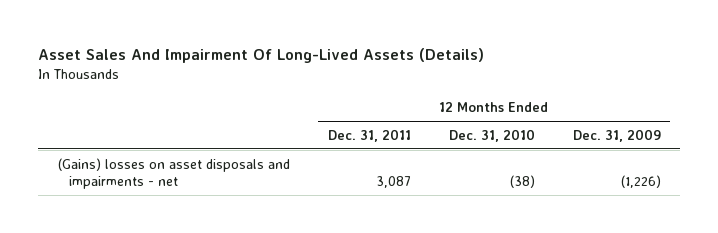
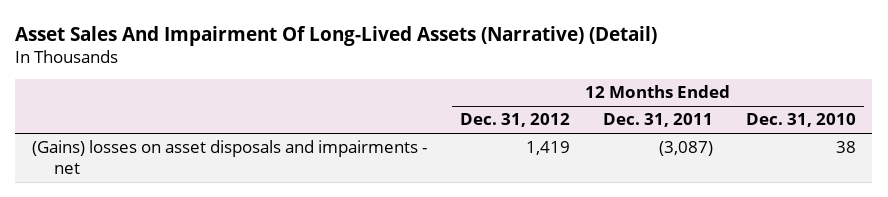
- Asset Sales And Impairment Of Long-Lived Assets (Details)
+ Asset Sales And Impairment Of Long-Lived Assets (Narrative) (Detail)
- | 12 Months Ended Dec. 31, 2011 | 12 Months Ended Dec. 31, 2010 | 12 Months Ended Dec. 31, 2009
+ | 12 Months Ended Dec. 31, 2012 | 12 Months Ended Dec. 31, 2011 | 12 Months Ended Dec. 31, 2010
- (Gains) losses on asset disposals and impairments - net | 3,087 | (38) | (1,226)
+ (Gains) losses on asset disposals and impairments - net | 1,419 | (3,087) | 38

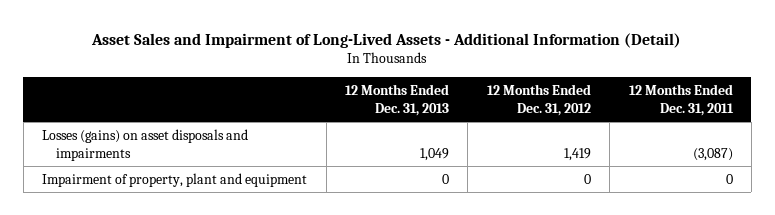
- Asset Sales And Impairment Of Long-Lived Assets (Narrative) (Detail)
+ Asset Sales and Impairment of Long-Lived Assets - Additional Information (Detail)
- | 12 Months Ended Dec. 31, 2012 | 12 Months Ended Dec. 31, 2011 | 12 Months Ended Dec. 31, 2010
+ | 12 Months Ended Dec. 31, 2013 | 12 Months Ended Dec. 31, 2012 | 12 Months Ended Dec. 31, 2011
- (Gains) losses on asset disposals and impairments - net | 1,419 | (3,087) | 38
+ Losses (gains) on asset disposals and impairments | 1,049 | 1,419 | (3,087)
+ Impairment of property, plant and equipment | 0 | 0 | 0

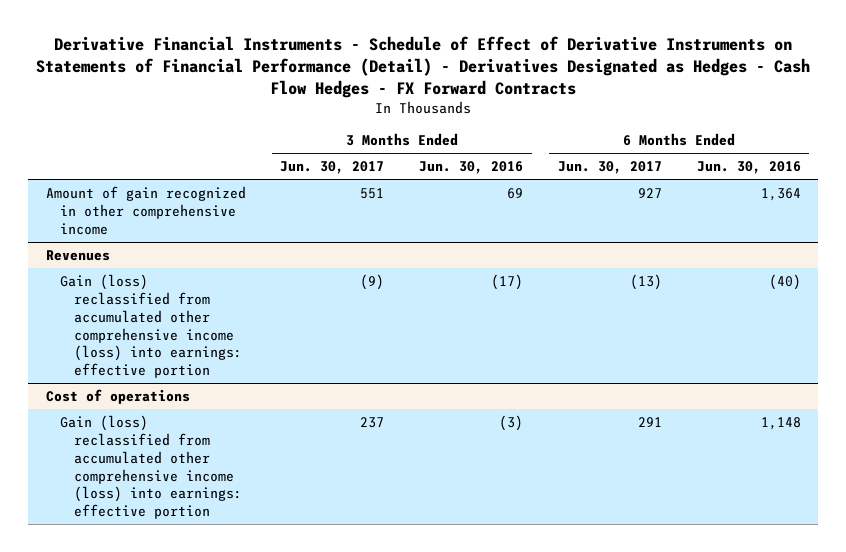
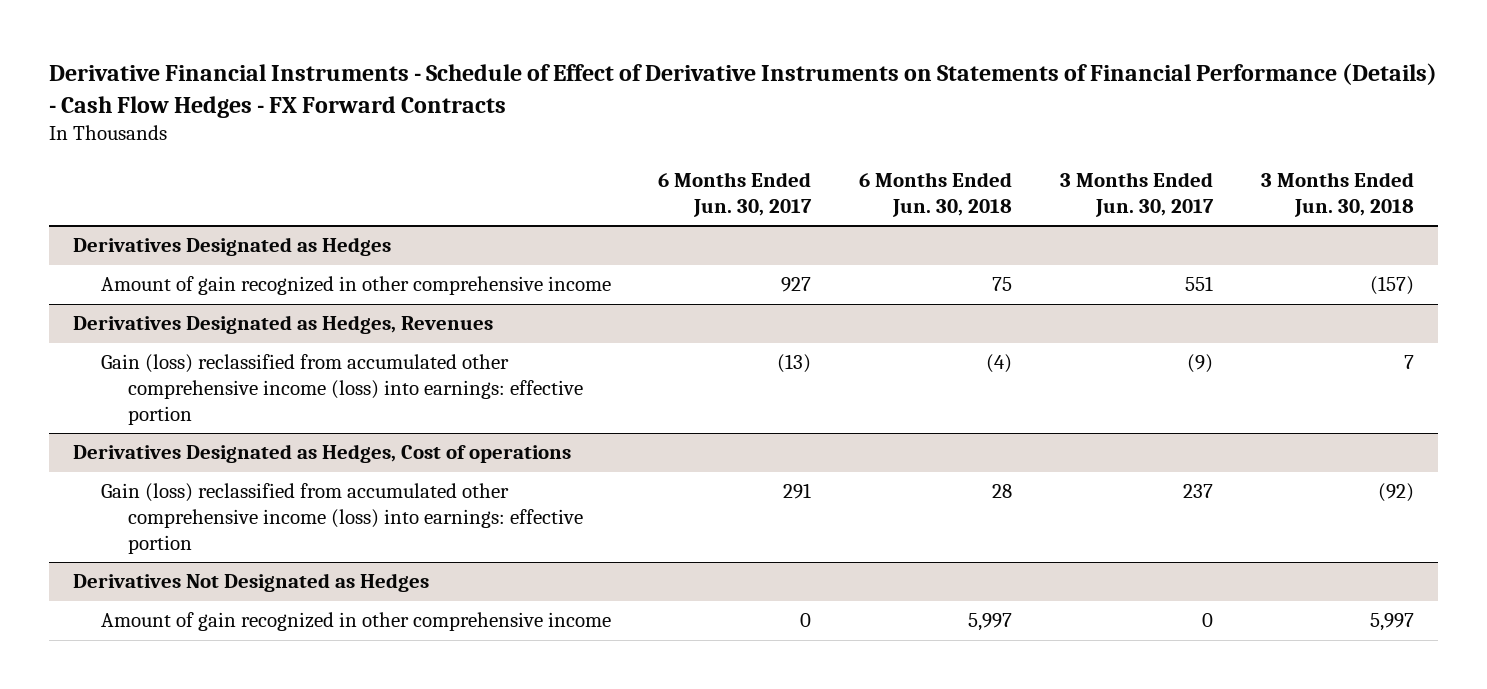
- Derivative Financial Instruments - Schedule of Effect of Derivative Instruments on Statements of Financial Performance (Detail) - Derivatives Designated as Hedges - Cash Flow Hedges - FX Forward Contracts
+ Derivative Financial Instruments - Schedule of Effect of Derivative Instruments on Statements of Financial Performance (Details) - Cash Flow Hedges - FX Forward Contracts
- | 3 Months Ended Jun. 30, 2017 | 3 Months Ended Jun. 30, 2016 | 6 Months Ended Jun. 30, 2017 | 6 Months Ended Jun. 30, 2016
+ | 6 Months Ended Jun. 30, 2017 | 6 Months Ended Jun. 30, 2018 | 3 Months Ended Jun. 30, 2017 | 3 Months Ended Jun. 30, 2018
+ Derivatives Designated as Hedges
- Revenues
+ Derivatives Designated as Hedges, Revenues
- Cost of operations
+ Derivatives Designated as Hedges, Cost of operations
+ Derivatives Not Designated as Hedges
+ Amount of gain recognized in other comprehensive income | 0 | 5,997 | 0 | 5,997

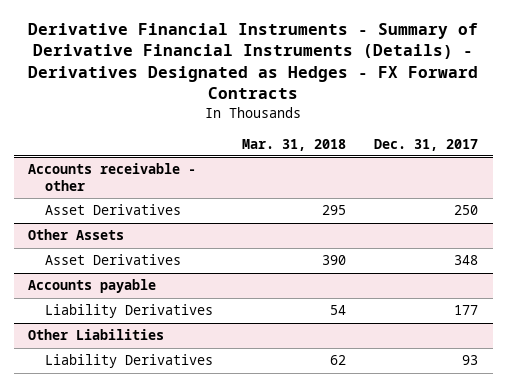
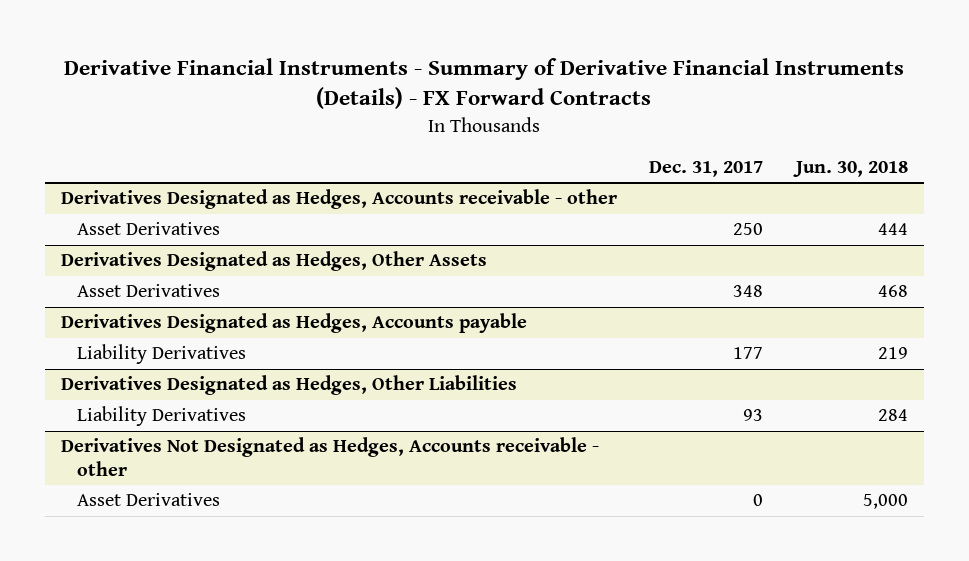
- Derivative Financial Instruments - Summary of Derivative Financial Instruments (Details) - Derivatives Designated as Hedges - FX Forward Contracts
+ Derivative Financial Instruments - Summary of Derivative Financial Instruments (Details) - FX Forward Contracts
- | Mar. 31, 2018 | Dec. 31, 2017
+ | Dec. 31, 2017 | Jun. 30, 2018
- Accounts receivable - other
+ Derivatives Designated as Hedges, Accounts receivable - other
- Other Assets
+ Derivatives Designated as Hedges, Other Assets
- Accounts payable
+ Derivatives Designated as Hedges, Accounts payable
- Other Liabilities
+ Derivatives Designated as Hedges, Other Liabilities
+ Derivatives Not Designated as Hedges, Accounts receivable - other
+ Asset Derivatives | 0 | 5,000

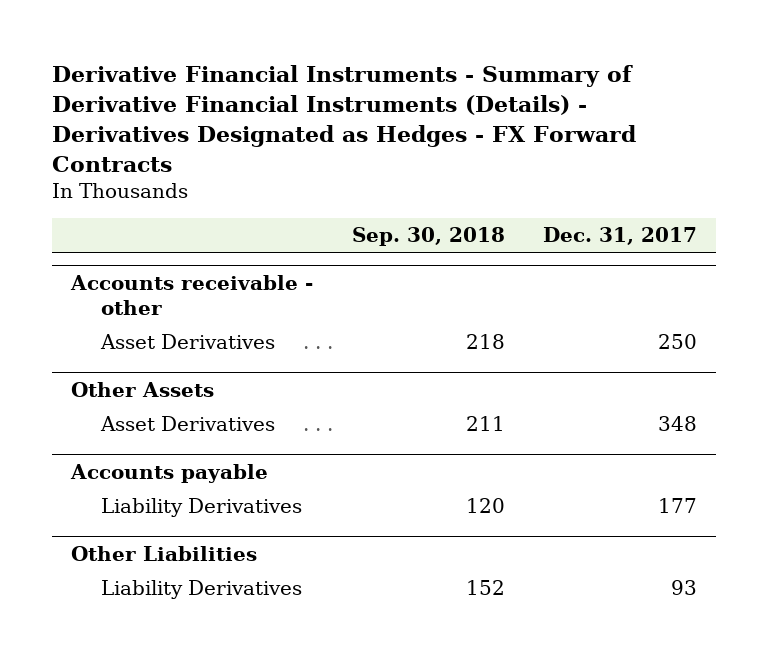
- Derivative Financial Instruments - Summary of Derivative Financial Instruments (Details) - FX Forward Contracts
+ Derivative Financial Instruments - Summary of Derivative Financial Instruments (Details) - Derivatives Designated as Hedges - FX Forward Contracts
- | Dec. 31, 2017 | Jun. 30, 2018
+ | Sep. 30, 2018 | Dec. 31, 2017
- Derivatives Designated as Hedges, Accounts receivable - other
+ Accounts receivable - other
- Derivatives Designated as Hedges, Other Assets
+ Other Assets
- Derivatives Designated as Hedges, Accounts payable
+ Accounts payable
- Derivatives Designated as Hedges, Other Liabilities
+ Other Liabilities
- Derivatives Not Designated as Hedges, Accounts receivable - other
- Asset Derivatives | 0 | 5,000

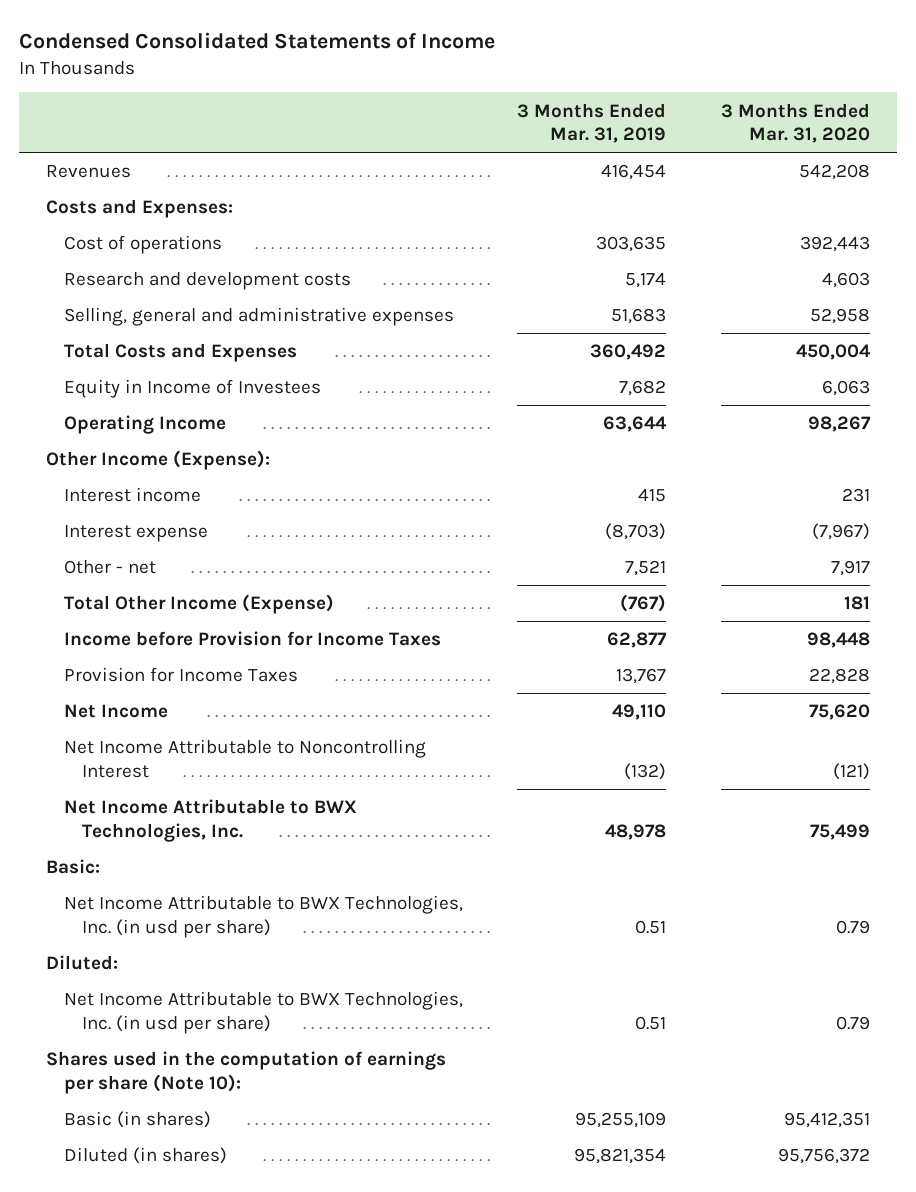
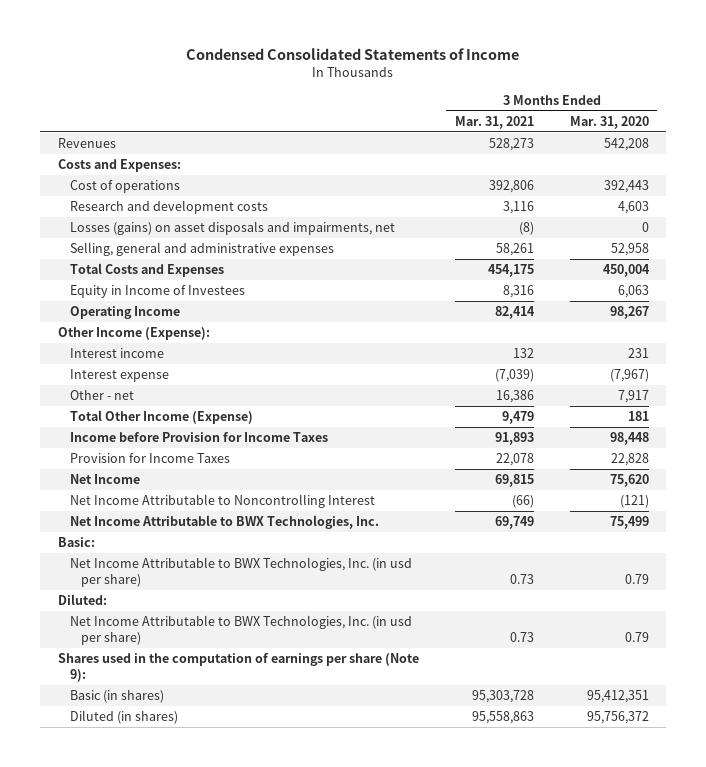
- | 3 Months Ended Mar. 31, 2019 | 3 Months Ended Mar. 31, 2020
+ | 3 Months Ended Mar. 31, 2021 | 3 Months Ended Mar. 31, 2020
+ Losses (gains) on asset disposals and impairments, net | (8) | 0
- Shares used in the computation of earnings per share (Note 10):
+ Shares used in the computation of earnings per share (Note 9):

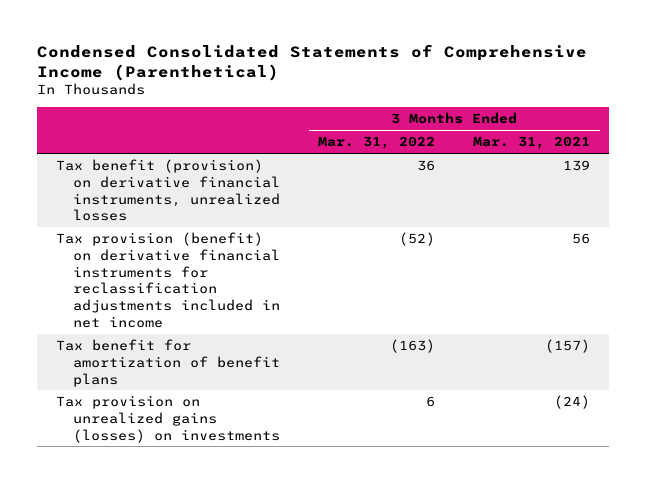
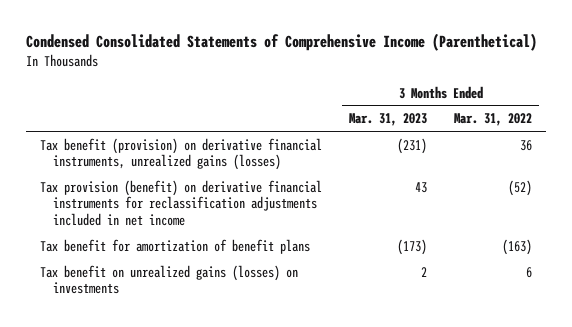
- | 3 Months Ended Mar. 31, 2022 | 3 Months Ended Mar. 31, 2021
+ | 3 Months Ended Mar. 31, 2023 | 3 Months Ended Mar. 31, 2022
- Tax benefit (provision) on derivative financial instruments, unrealized losses | 36 | 139
+ Tax benefit (provision) on derivative financial instruments, unrealized gains (losses) | (231) | 36
- Tax provision on unrealized gains (losses) on investments | 6 | (24)
+ Tax benefit on unrealized gains (losses) on investments | 2 | 6

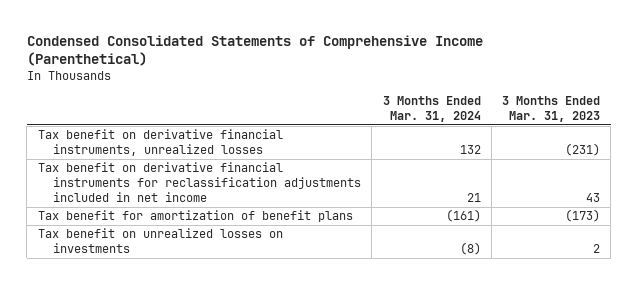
- | 3 Months Ended Mar. 31, 2023 | 3 Months Ended Mar. 31, 2022
+ | 3 Months Ended Mar. 31, 2024 | 3 Months Ended Mar. 31, 2023
- Tax benefit (provision) on derivative financial instruments, unrealized gains (losses) | (231) | 36
- Tax provision (benefit) on derivative financial instruments for reclassification adjustments included in net income | 43 | (52)
+ Tax benefit on derivative financial instruments, unrealized losses | 132 | (231)
+ Tax benefit on derivative financial instruments for reclassification adjustments included in net income | 21 | 43
- Tax benefit on unrealized gains (losses) on investments | 2 | 6
+ Tax benefit on unrealized losses on investments | (8) | 2

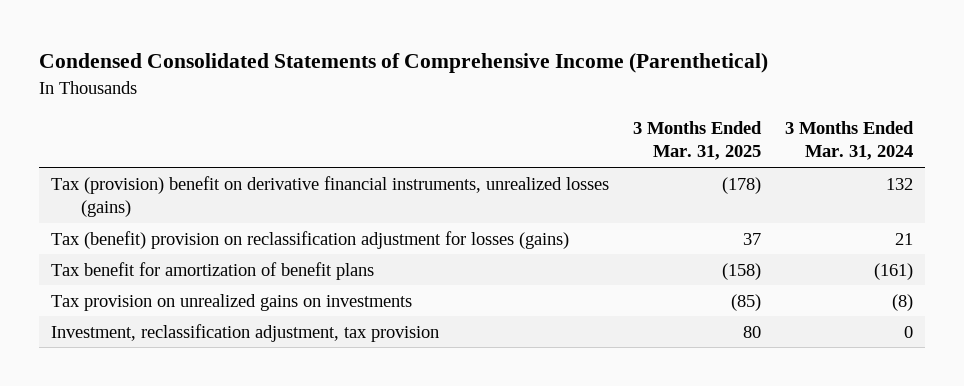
- | 3 Months Ended Mar. 31, 2024 | 3 Months Ended Mar. 31, 2023
+ | 3 Months Ended Mar. 31, 2025 | 3 Months Ended Mar. 31, 2024
- Tax benefit on derivative financial instruments, unrealized losses | 132 | (231)
- Tax benefit on derivative financial instruments for reclassification adjustments included in net income | 21 | 43
+ Tax (provision) benefit on derivative financial instruments, unrealized losses (gains) | (178) | 132
+ Tax (benefit) provision on reclassification adjustment for losses (gains) | 37 | 21
- Tax benefit on unrealized losses on investments | (8) | 2
+ Tax provision on unrealized gains on investments | (85) | (8)
+ Investment, reclassification adjustment, tax provision | 80 | 0

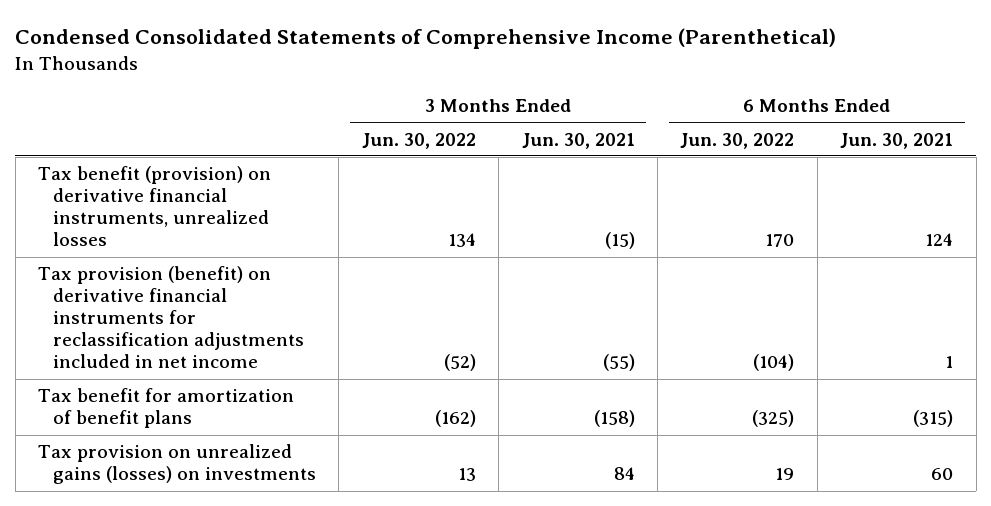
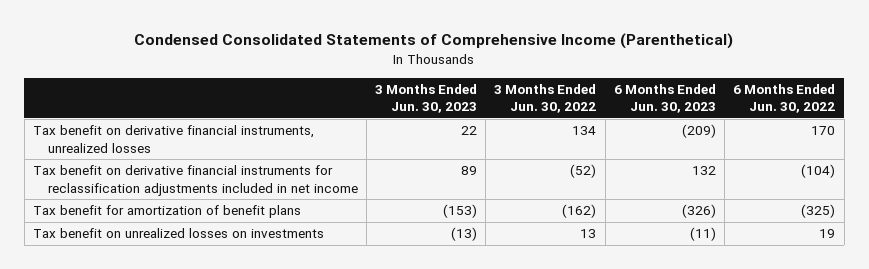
- | 3 Months Ended Jun. 30, 2022 | 3 Months Ended Jun. 30, 2021 | 6 Months Ended Jun. 30, 2022 | 6 Months Ended Jun. 30, 2021
+ | 3 Months Ended Jun. 30, 2023 | 3 Months Ended Jun. 30, 2022 | 6 Months Ended Jun. 30, 2023 | 6 Months Ended Jun. 30, 2022
- Tax benefit (provision) on derivative financial instruments, unrealized losses | 134 | (15) | 170 | 124
- Tax provision (benefit) on derivative financial instruments for reclassification adjustments included in net income | (52) | (55) | (104) | 1
+ Tax benefit on derivative financial instruments, unrealized losses | 22 | 134 | (209) | 170
+ Tax benefit on derivative financial instruments for reclassification adjustments included in net income | 89 | (52) | 132 | (104)
- Tax provision on unrealized gains (losses) on investments | 13 | 84 | 19 | 60
+ Tax benefit on unrealized losses on investments | (13) | 13 | (11) | 19

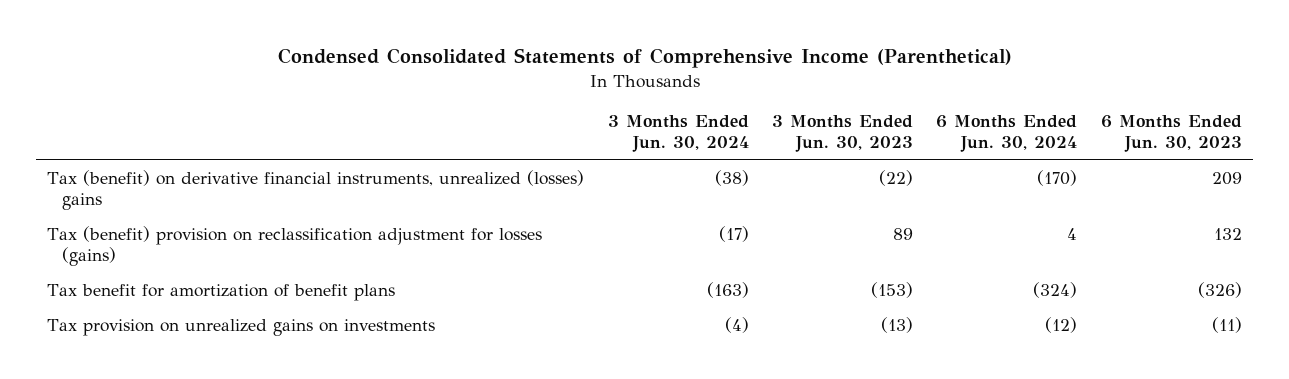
- | 3 Months Ended Jun. 30, 2023 | 3 Months Ended Jun. 30, 2022 | 6 Months Ended Jun. 30, 2023 | 6 Months Ended Jun. 30, 2022
+ | 3 Months Ended Jun. 30, 2024 | 3 Months Ended Jun. 30, 2023 | 6 Months Ended Jun. 30, 2024 | 6 Months Ended Jun. 30, 2023
- Tax benefit on derivative financial instruments, unrealized losses | 22 | 134 | (209) | 170
- Tax benefit on derivative financial instruments for reclassification adjustments included in net income | 89 | (52) | 132 | (104)
+ Tax (benefit) on derivative financial instruments, unrealized (losses) gains | (38) | (22) | (170) | 209
+ Tax (benefit) provision on reclassification adjustment for losses (gains) | (17) | 89 | 4 | 132
- Tax benefit on unrealized losses on investments | (13) | 13 | (11) | 19
+ Tax provision on unrealized gains on investments | (4) | (13) | (12) | (11)

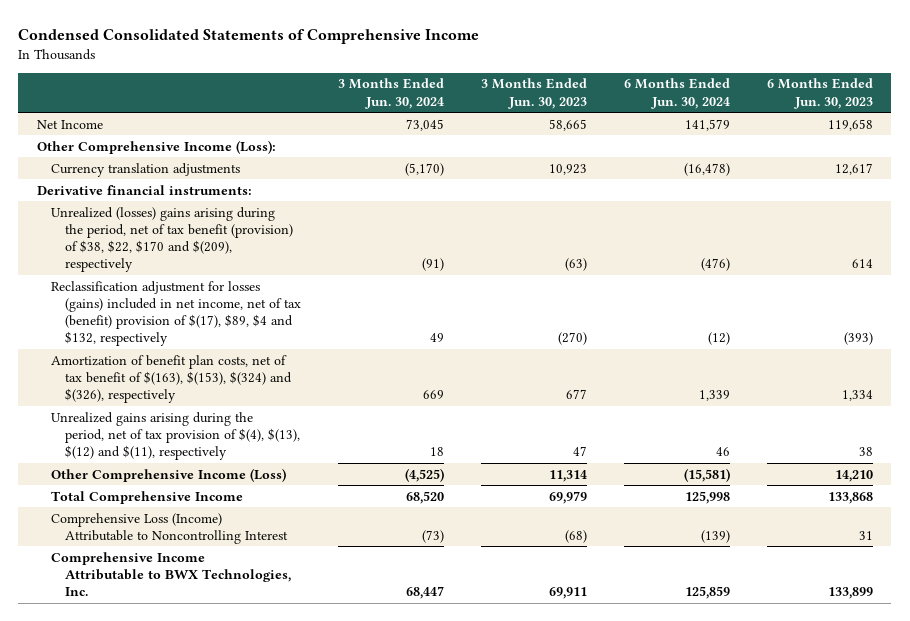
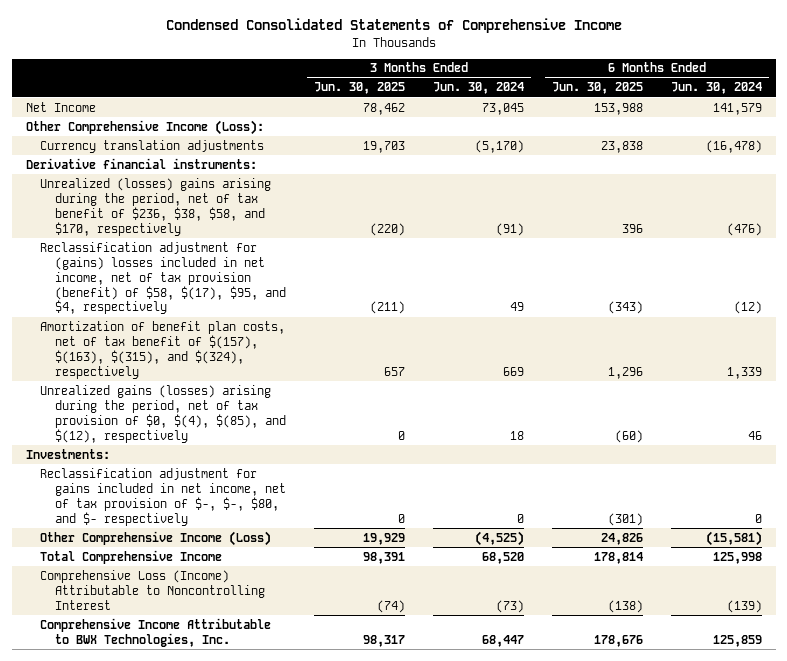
- | 3 Months Ended Jun. 30, 2024 | 3 Months Ended Jun. 30, 2023 | 6 Months Ended Jun. 30, 2024 | 6 Months Ended Jun. 30, 2023
+ | 3 Months Ended Jun. 30, 2025 | 3 Months Ended Jun. 30, 2024 | 6 Months Ended Jun. 30, 2025 | 6 Months Ended Jun. 30, 2024
- Unrealized (losses) gains arising during the period, net of tax benefit (provision) of $38, $22, $170 and $(209), respectively | (91) | (63) | (476) | 614
- Reclassification adjustment for losses (gains) included in net income, net of tax (benefit) provision of $(17), $89, $4 and $132, respectively | 49 | (270) | (12) | (393)
- Amortization of benefit plan costs, net of tax benefit of $(163), $(153), $(324) and $(326), respectively | 669 | 677 | 1,339 | 1,334
- Unrealized gains arising during the period, net of tax provision of $(4), $(13), $(12) and $(11), respectively | 18 | 47 | 46 | 38
+ Unrealized (losses) gains arising during the period, net of tax benefit of $236, $38, $58, and $170, respectively | (220) | (91) | 396 | (476)
+ Reclassification adjustment for (gains) losses included in net income, net of tax provision (benefit) of $58, $(17), $95, and $4, respectively | (211) | 49 | (343) | (12)
+ Amortization of benefit plan costs, net of tax benefit of $(157), $(163), $(315), and $(324), respectively | 657 | 669 | 1,296 | 1,339
+ Unrealized gains (losses) arising during the period, net of tax provision of $0, $(4), $(85), and $(12), respectively | 0 | 18 | (60) | 46
+ Investments:
+ Reclassification adjustment for gains included in net income, net of tax provision of $-, $-, $80, and $- respectively | 0 | 0 | (301) | 0

